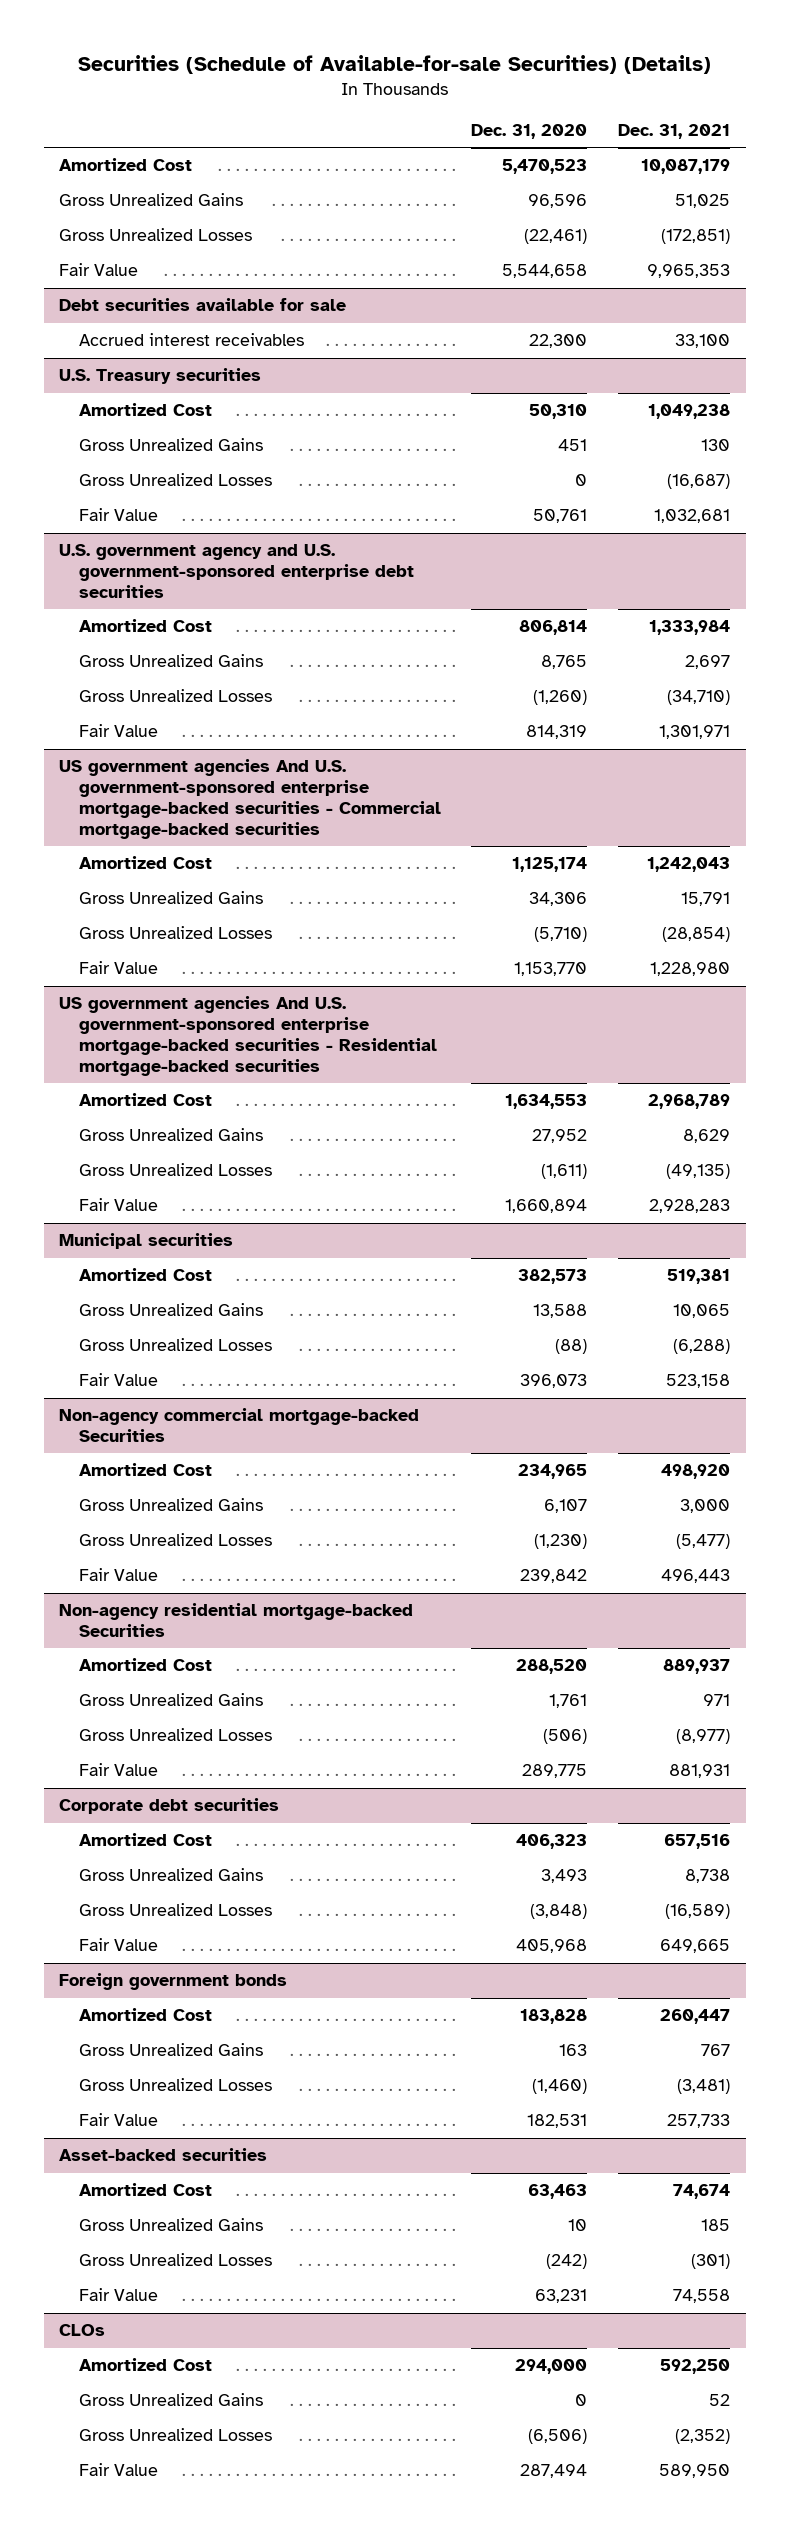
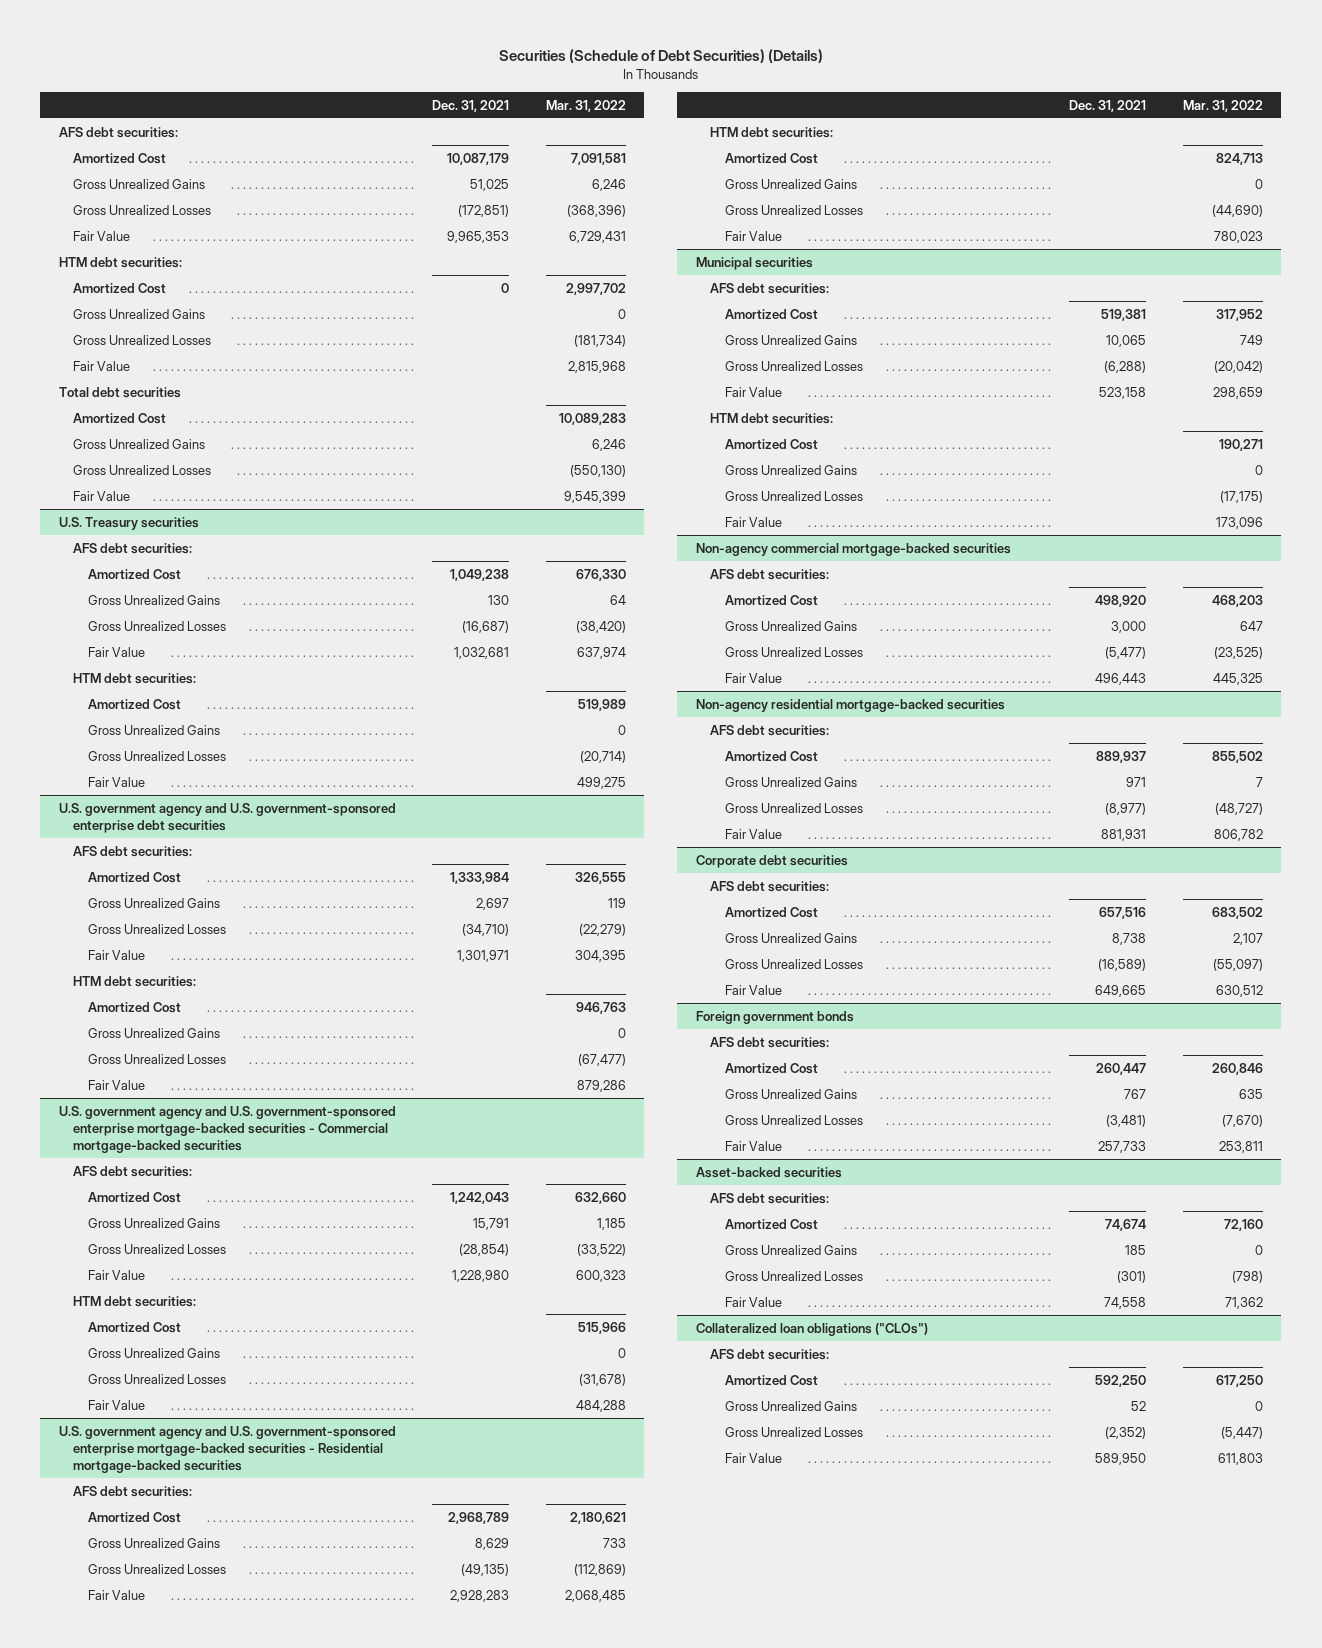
- Securities (Schedule of Available-for-sale Securities) (Details)
+ Securities (Schedule of Debt Securities) (Details)
- | Dec. 31, 2020 | Dec. 31, 2021
+ | Dec. 31, 2021 | Mar. 31, 2022
+ AFS debt securities:
- Debt securities available for sale
- Accrued interest receivables | 22,300 | 33,100
+ HTM debt securities:
+ Amortized Cost | 0 | 2,997,702
+ Gross Unrealized Gains | | 0
+ Gross Unrealized Losses | | (181,734)
+ Fair Value | | 2,815,968
+ Total debt securities
+ Amortized Cost | | 10,089,283
+ Gross Unrealized Gains | | 6,246
+ Gross Unrealized Losses | | (550,130)
+ Fair Value | | 9,545,399
@ U.S. Treasury securities
+ AFS debt securities:
+ HTM debt securities:
+ Amortized Cost | | 519,989
+ Gross Unrealized Gains | | 0
+ Gross Unrealized Losses | | (20,714)
+ Fair Value | | 499,275
@ U.S. government agency and U.S. government-sponsored enterprise debt securities
+ AFS debt securities:
- US government agencies And U.S. government-sponsored enterprise mortgage-backed securities - Commercial mortgage-backed securities
@ U.S. government agency and U.S. government-sponsored enterprise debt securities
+ HTM debt securities:
+ Amortized Cost | | 946,763
+ Gross Unrealized Gains | | 0
+ Gross Unrealized Losses | | (67,477)
+ Fair Value | | 879,286
+ U.S. government agency and U.S. government-sponsored enterprise mortgage-backed securities - Commercial mortgage-backed securities
+ AFS debt securities:
- US government agencies And U.S. government-sponsored enterprise mortgage-backed securities - Residential mortgage-backed securities
+ HTM debt securities:
+ Amortized Cost | | 515,966
+ Gross Unrealized Gains | | 0
+ Gross Unrealized Losses | | (31,678)
+ Fair Value | | 484,288
+ U.S. government agency and U.S. government-sponsored enterprise mortgage-backed securities - Residential mortgage-backed securities
+ AFS debt securities:
+ HTM debt securities:
+ Amortized Cost | | 824,713
+ Gross Unrealized Gains | | 0
+ Gross Unrealized Losses | | (44,690)
+ Fair Value | | 780,023
@ Municipal securities
+ AFS debt securities:
- Non-agency commercial mortgage-backed Securities
@ Municipal securities
+ HTM debt securities:
+ Amortized Cost | | 190,271
+ Gross Unrealized Gains | | 0
+ Gross Unrealized Losses | | (17,175)
+ Fair Value | | 173,096
+ Non-agency commercial mortgage-backed securities
+ AFS debt securities:
- Non-agency residential mortgage-backed Securities
+ Non-agency residential mortgage-backed securities
+ AFS debt securities:
@ Corporate debt securities
+ AFS debt securities:
@ Foreign government bonds
+ AFS debt securities:
@ Asset-backed securities
+ AFS debt securities:
- CLOs
+ Collateralized loan obligations ("CLOs")
+ AFS debt securities:

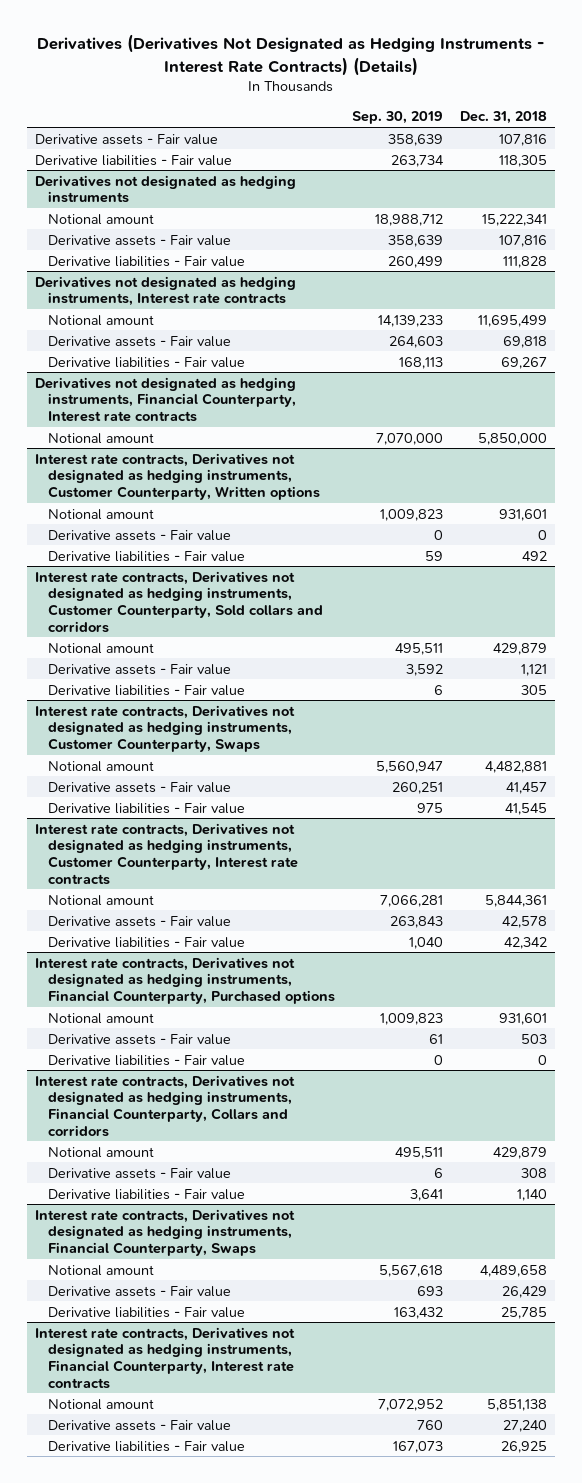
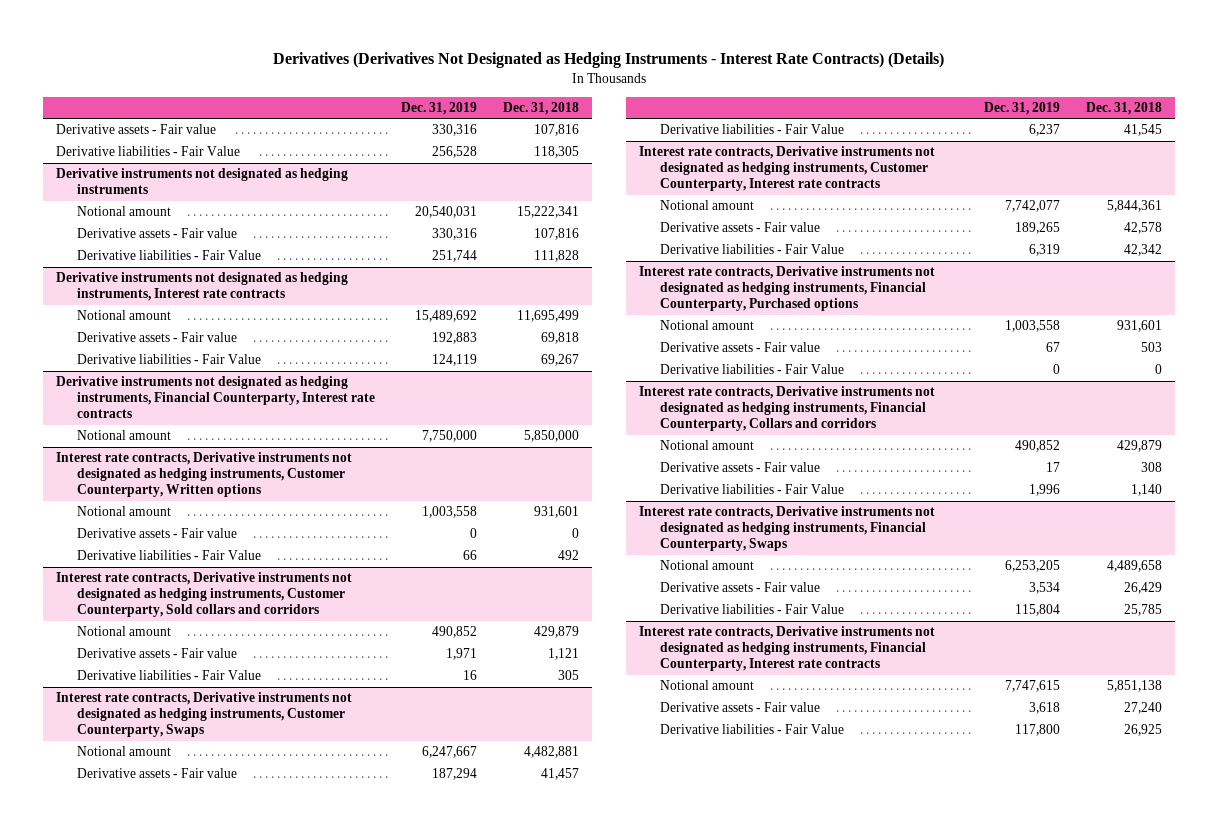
- | Sep. 30, 2019 | Dec. 31, 2018
+ | Dec. 31, 2019 | Dec. 31, 2018
- Derivative liabilities - Fair value | 263,734 | 118,305
- Derivatives not designated as hedging instruments
+ Derivative liabilities - Fair Value | 256,528 | 118,305
+ Derivative instruments not designated as hedging instruments
- Derivative liabilities - Fair value | 260,499 | 111,828
- Derivatives not designated as hedging instruments, Interest rate contracts
+ Derivative liabilities - Fair Value | 251,744 | 111,828
+ Derivative instruments not designated as hedging instruments, Interest rate contracts
- Derivative liabilities - Fair value | 168,113 | 69,267
- Derivatives not designated as hedging instruments, Financial Counterparty, Interest rate contracts
+ Derivative liabilities - Fair Value | 124,119 | 69,267
+ Derivative instruments not designated as hedging instruments, Financial Counterparty, Interest rate contracts
- Interest rate contracts, Derivatives not designated as hedging instruments, Customer Counterparty, Written options
+ Interest rate contracts, Derivative instruments not designated as hedging instruments, Customer Counterparty, Written options
- Derivative liabilities - Fair value | 59 | 492
- Interest rate contracts, Derivatives not designated as hedging instruments, Customer Counterparty, Sold collars and corridors
+ Derivative liabilities - Fair Value | 66 | 492
+ Interest rate contracts, Derivative instruments not designated as hedging instruments, Customer Counterparty, Sold collars and corridors
- Derivative liabilities - Fair value | 6 | 305
- Interest rate contracts, Derivatives not designated as hedging instruments, Customer Counterparty, Swaps
+ Derivative liabilities - Fair Value | 16 | 305
+ Interest rate contracts, Derivative instruments not designated as hedging instruments, Customer Counterparty, Swaps
- Derivative liabilities - Fair value | 975 | 41,545
- Interest rate contracts, Derivatives not designated as hedging instruments, Customer Counterparty, Interest rate contracts
+ Derivative liabilities - Fair Value | 6,237 | 41,545
+ Interest rate contracts, Derivative instruments not designated as hedging instruments, Customer Counterparty, Interest rate contracts
- Derivative liabilities - Fair value | 1,040 | 42,342
- Interest rate contracts, Derivatives not designated as hedging instruments, Financial Counterparty, Purchased options
+ Derivative liabilities - Fair Value | 6,319 | 42,342
+ Interest rate contracts, Derivative instruments not designated as hedging instruments, Financial Counterparty, Purchased options
- Derivative liabilities - Fair value | 0 | 0
- Interest rate contracts, Derivatives not designated as hedging instruments, Financial Counterparty, Collars and corridors
+ Derivative liabilities - Fair Value | 0 | 0
+ Interest rate contracts, Derivative instruments not designated as hedging instruments, Financial Counterparty, Collars and corridors
- Derivative liabilities - Fair value | 3,641 | 1,140
- Interest rate contracts, Derivatives not designated as hedging instruments, Financial Counterparty, Swaps
+ Derivative liabilities - Fair Value | 1,996 | 1,140
+ Interest rate contracts, Derivative instruments not designated as hedging instruments, Financial Counterparty, Swaps
- Derivative liabilities - Fair value | 163,432 | 25,785
- Interest rate contracts, Derivatives not designated as hedging instruments, Financial Counterparty, Interest rate contracts
+ Derivative liabilities - Fair Value | 115,804 | 25,785
+ Interest rate contracts, Derivative instruments not designated as hedging instruments, Financial Counterparty, Interest rate contracts
- Derivative liabilities - Fair value | 167,073 | 26,925
+ Derivative liabilities - Fair Value | 117,800 | 26,925

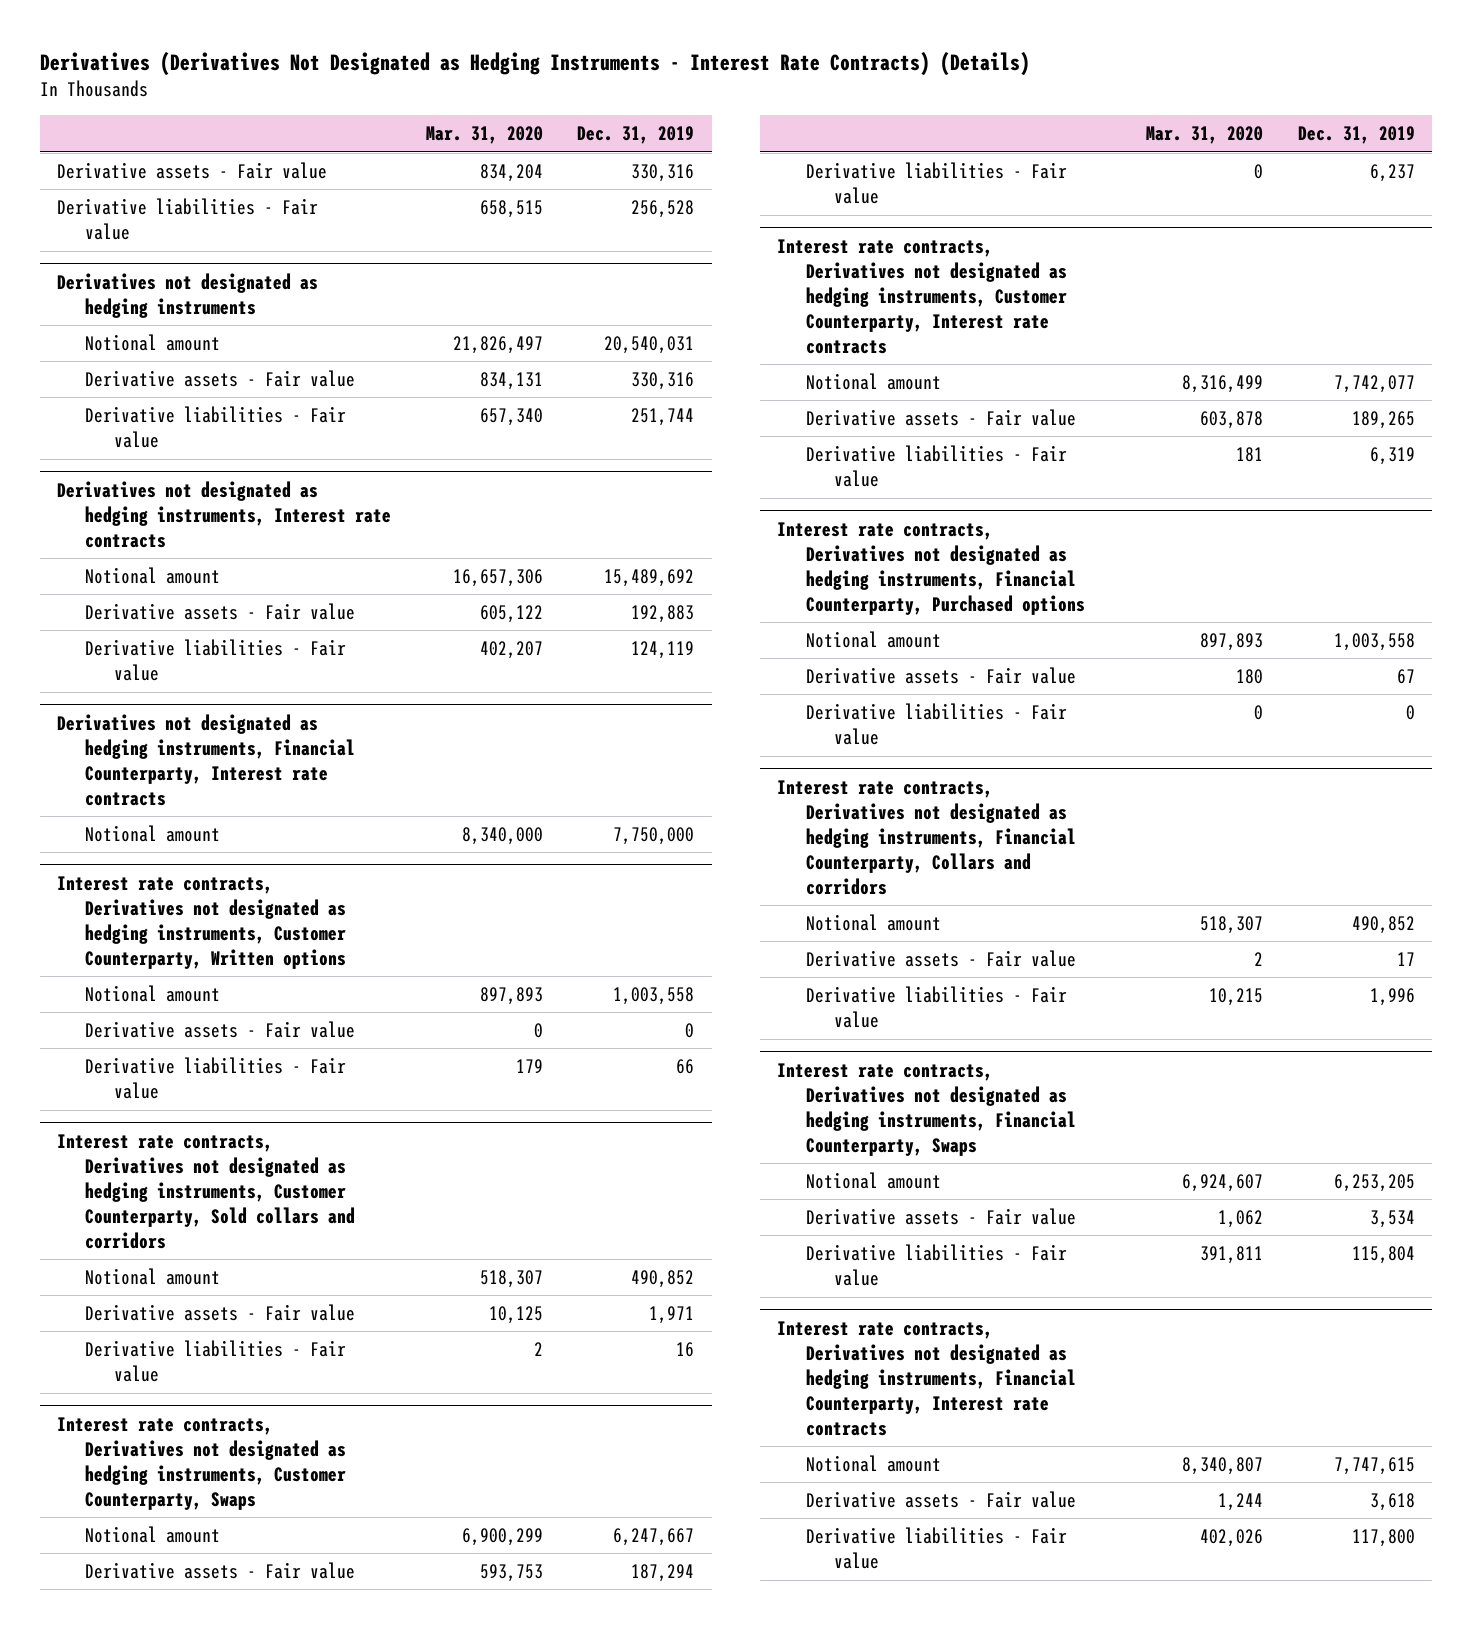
- | Dec. 31, 2019 | Dec. 31, 2018
+ | Mar. 31, 2020 | Dec. 31, 2019
- Derivative liabilities - Fair Value | 256,528 | 118,305
- Derivative instruments not designated as hedging instruments
+ Derivative liabilities - Fair value | 658,515 | 256,528
+ Derivatives not designated as hedging instruments
- Derivative liabilities - Fair Value | 251,744 | 111,828
- Derivative instruments not designated as hedging instruments, Interest rate contracts
+ Derivative liabilities - Fair value | 657,340 | 251,744
+ Derivatives not designated as hedging instruments, Interest rate contracts
- Derivative liabilities - Fair Value | 124,119 | 69,267
- Derivative instruments not designated as hedging instruments, Financial Counterparty, Interest rate contracts
+ Derivative liabilities - Fair value | 402,207 | 124,119
+ Derivatives not designated as hedging instruments, Financial Counterparty, Interest rate contracts
- Interest rate contracts, Derivative instruments not designated as hedging instruments, Customer Counterparty, Written options
+ Interest rate contracts, Derivatives not designated as hedging instruments, Customer Counterparty, Written options
- Derivative liabilities - Fair Value | 66 | 492
- Interest rate contracts, Derivative instruments not designated as hedging instruments, Customer Counterparty, Sold collars and corridors
+ Derivative liabilities - Fair value | 179 | 66
+ Interest rate contracts, Derivatives not designated as hedging instruments, Customer Counterparty, Sold collars and corridors
- Derivative liabilities - Fair Value | 16 | 305
- Interest rate contracts, Derivative instruments not designated as hedging instruments, Customer Counterparty, Swaps
+ Derivative liabilities - Fair value | 2 | 16
+ Interest rate contracts, Derivatives not designated as hedging instruments, Customer Counterparty, Swaps
- Derivative liabilities - Fair Value | 6,237 | 41,545
- Interest rate contracts, Derivative instruments not designated as hedging instruments, Customer Counterparty, Interest rate contracts
+ Derivative liabilities - Fair value | 0 | 6,237
+ Interest rate contracts, Derivatives not designated as hedging instruments, Customer Counterparty, Interest rate contracts
- Derivative liabilities - Fair Value | 6,319 | 42,342
- Interest rate contracts, Derivative instruments not designated as hedging instruments, Financial Counterparty, Purchased options
+ Derivative liabilities - Fair value | 181 | 6,319
+ Interest rate contracts, Derivatives not designated as hedging instruments, Financial Counterparty, Purchased options
- Derivative liabilities - Fair Value | 0 | 0
- Interest rate contracts, Derivative instruments not designated as hedging instruments, Financial Counterparty, Collars and corridors
+ Derivative liabilities - Fair value | 0 | 0
+ Interest rate contracts, Derivatives not designated as hedging instruments, Financial Counterparty, Collars and corridors
- Derivative liabilities - Fair Value | 1,996 | 1,140
- Interest rate contracts, Derivative instruments not designated as hedging instruments, Financial Counterparty, Swaps
+ Derivative liabilities - Fair value | 10,215 | 1,996
+ Interest rate contracts, Derivatives not designated as hedging instruments, Financial Counterparty, Swaps
- Derivative liabilities - Fair Value | 115,804 | 25,785
- Interest rate contracts, Derivative instruments not designated as hedging instruments, Financial Counterparty, Interest rate contracts
+ Derivative liabilities - Fair value | 391,811 | 115,804
+ Interest rate contracts, Derivatives not designated as hedging instruments, Financial Counterparty, Interest rate contracts
- Derivative liabilities - Fair Value | 117,800 | 26,925
+ Derivative liabilities - Fair value | 402,026 | 117,800

